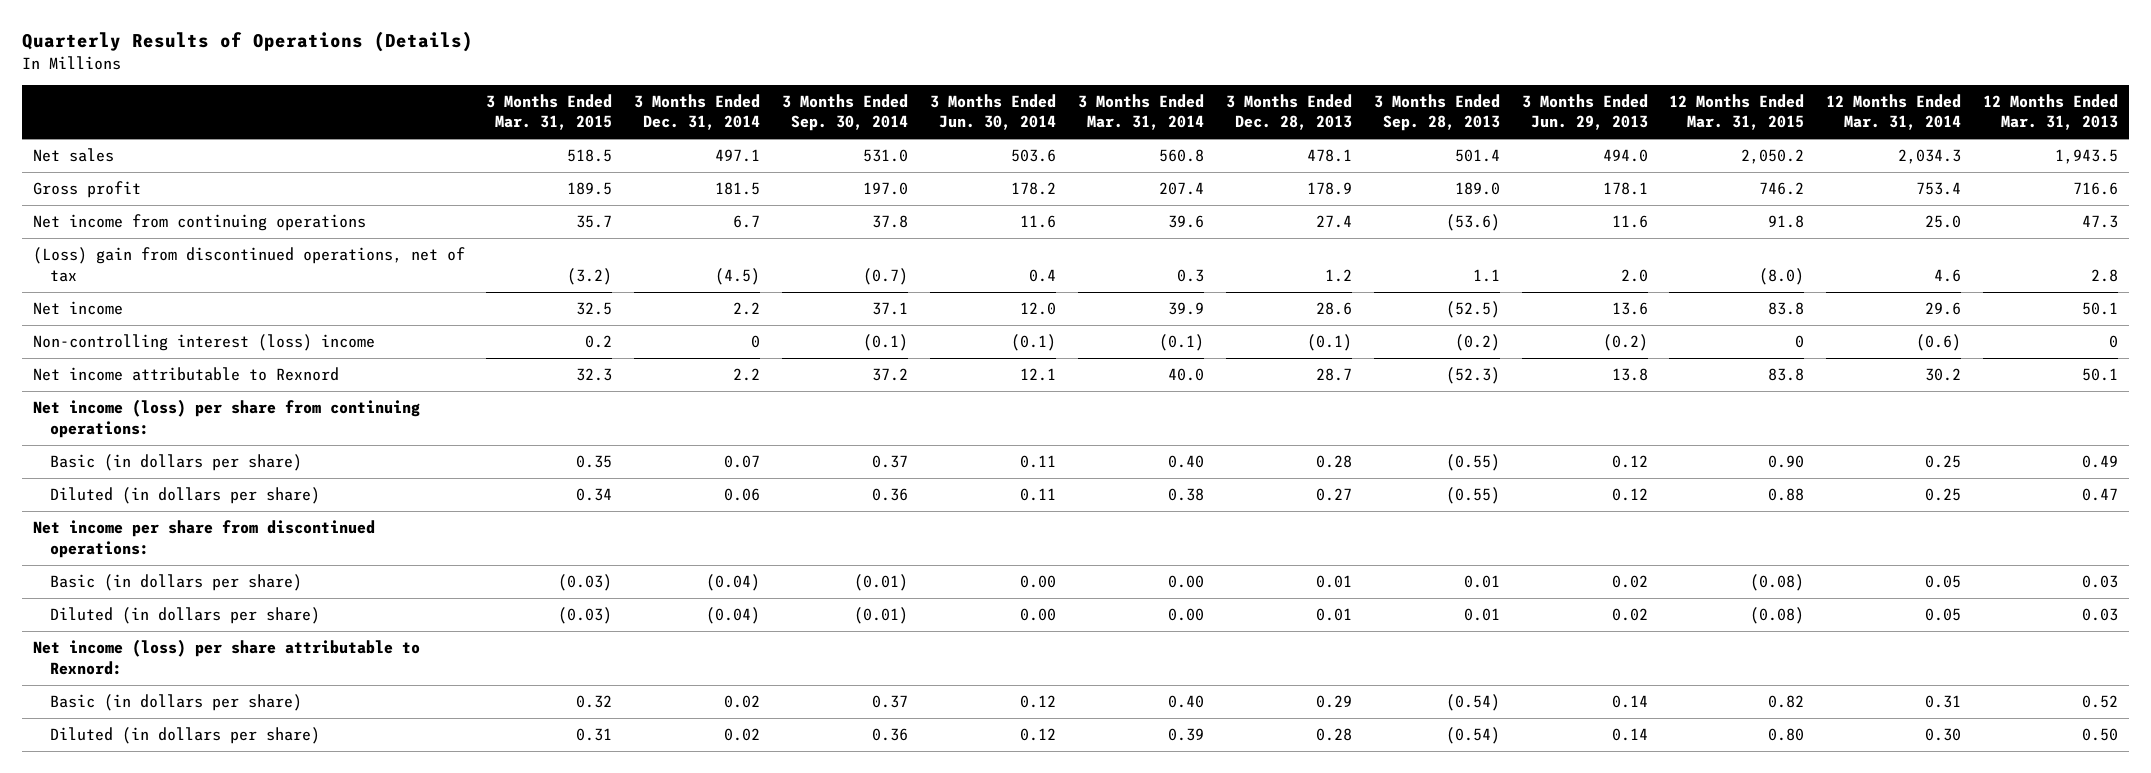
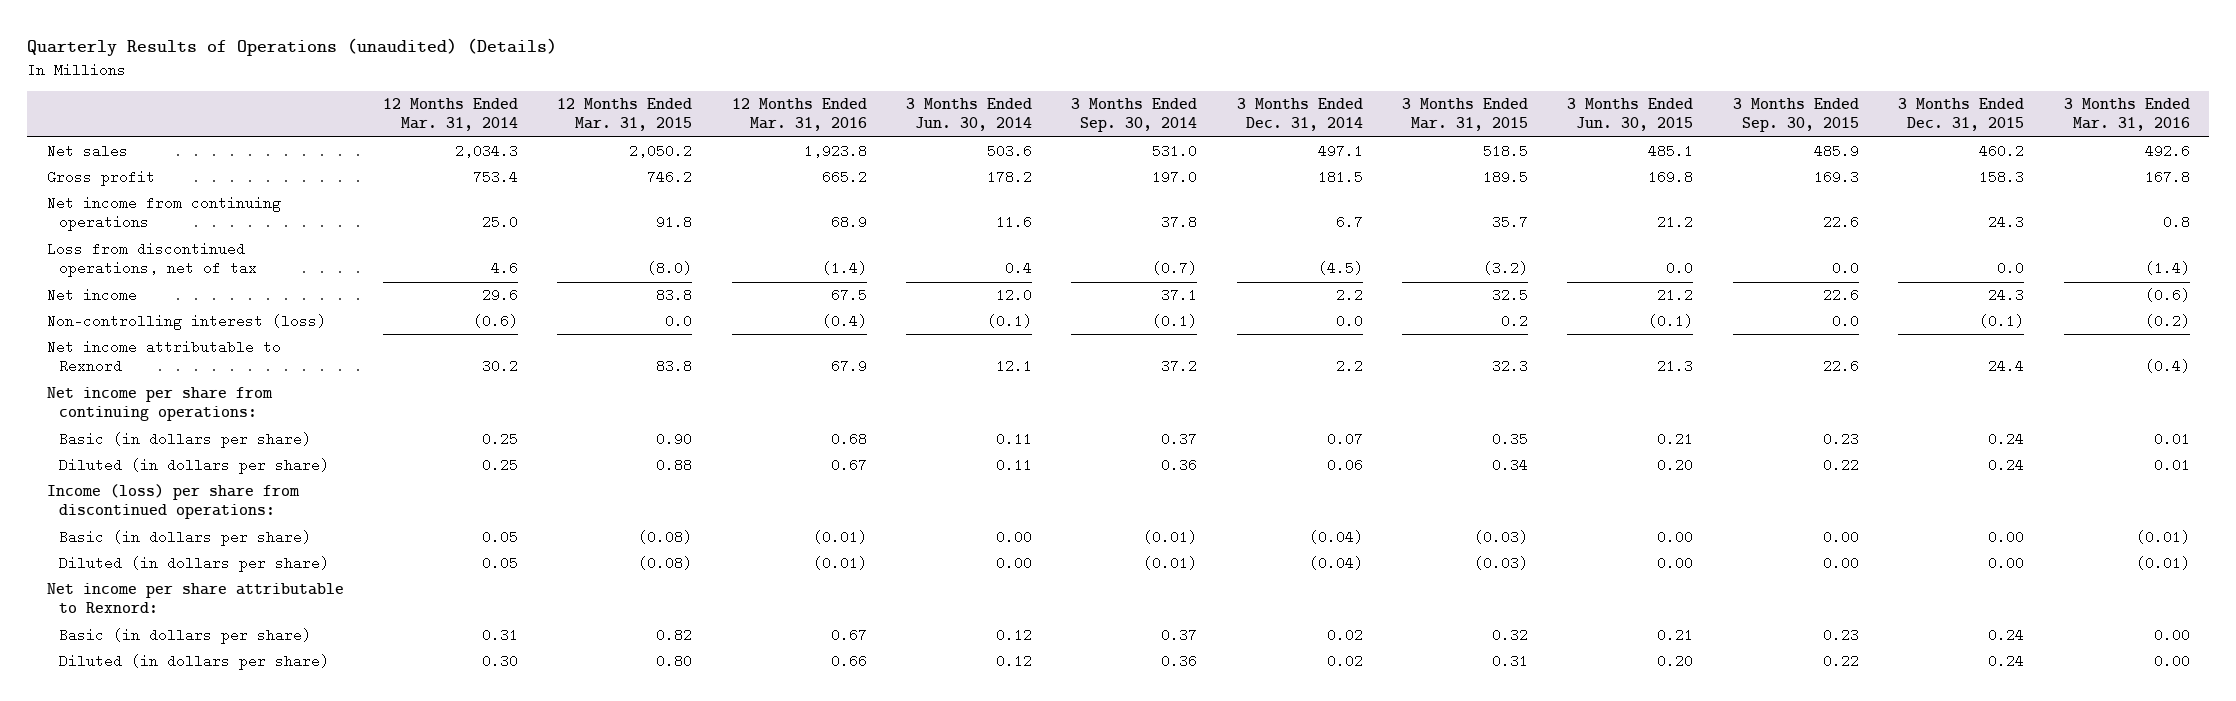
- Quarterly Results of Operations (Details)
+ Quarterly Results of Operations (unaudited) (Details)
- | 3 Months Ended Mar. 31, 2015 | 3 Months Ended Dec. 31, 2014 | 3 Months Ended Sep. 30, 2014 | 3 Months Ended Jun. 30, 2014 | 3 Months Ended Mar. 31, 2014 | 3 Months Ended Dec. 28, 2013 | 3 Months Ended Sep. 28, 2013 | 3 Months Ended Jun. 29, 2013 | 12 Months Ended Mar. 31, 2015 | 12 Months Ended Mar. 31, 2014 | 12 Months Ended Mar. 31, 2013
+ | 12 Months Ended Mar. 31, 2014 | 12 Months Ended Mar. 31, 2015 | 12 Months Ended Mar. 31, 2016 | 3 Months Ended Jun. 30, 2014 | 3 Months Ended Sep. 30, 2014 | 3 Months Ended Dec. 31, 2014 | 3 Months Ended Mar. 31, 2015 | 3 Months Ended Jun. 30, 2015 | 3 Months Ended Sep. 30, 2015 | 3 Months Ended Dec. 31, 2015 | 3 Months Ended Mar. 31, 2016
- (Loss) gain from discontinued operations, net of tax | (3.2) | (4.5) | (0.7) | 0.4 | 0.3 | 1.2 | 1.1 | 2.0 | (8.0) | 4.6 | 2.8
+ Loss from discontinued operations, net of tax | 4.6 | (8.0) | (1.4) | 0.4 | (0.7) | (4.5) | (3.2) | 0.0 | 0.0 | 0.0 | (1.4)
- Non-controlling interest (loss) income | 0.2 | 0 | (0.1) | (0.1) | (0.1) | (0.1) | (0.2) | (0.2) | 0 | (0.6) | 0
+ Non-controlling interest (loss) | (0.6) | 0.0 | (0.4) | (0.1) | (0.1) | 0.0 | 0.2 | (0.1) | 0.0 | (0.1) | (0.2)
- Net income (loss) per share from continuing operations:
+ Net income per share from continuing operations:
- Net income per share from discontinued operations:
+ Income (loss) per share from discontinued operations:
- Net income (loss) per share attributable to Rexnord:
+ Net income per share attributable to Rexnord:

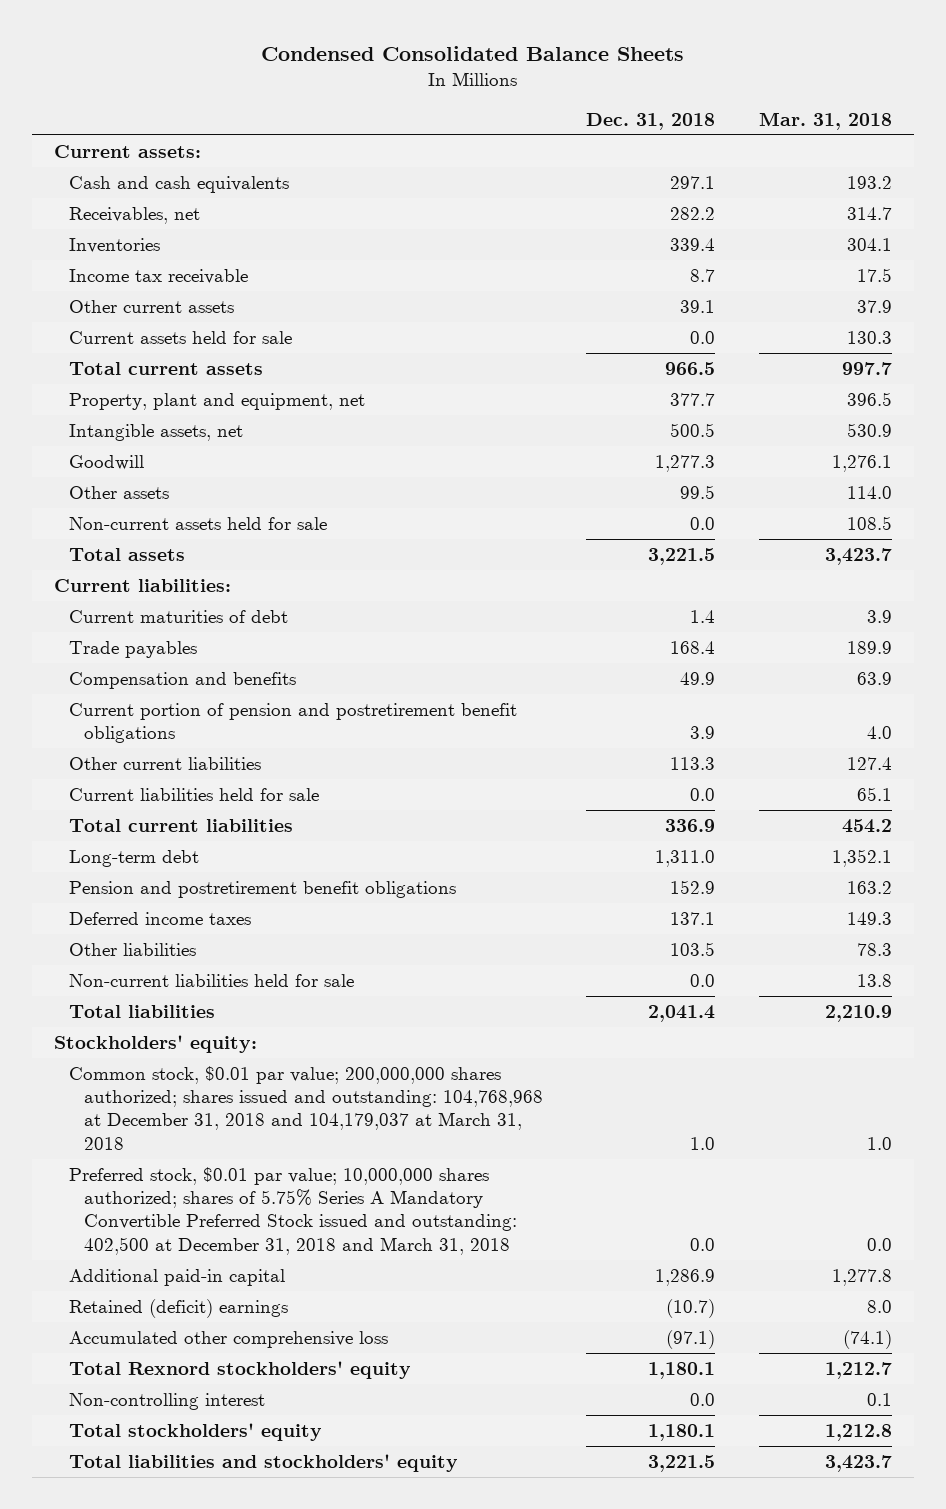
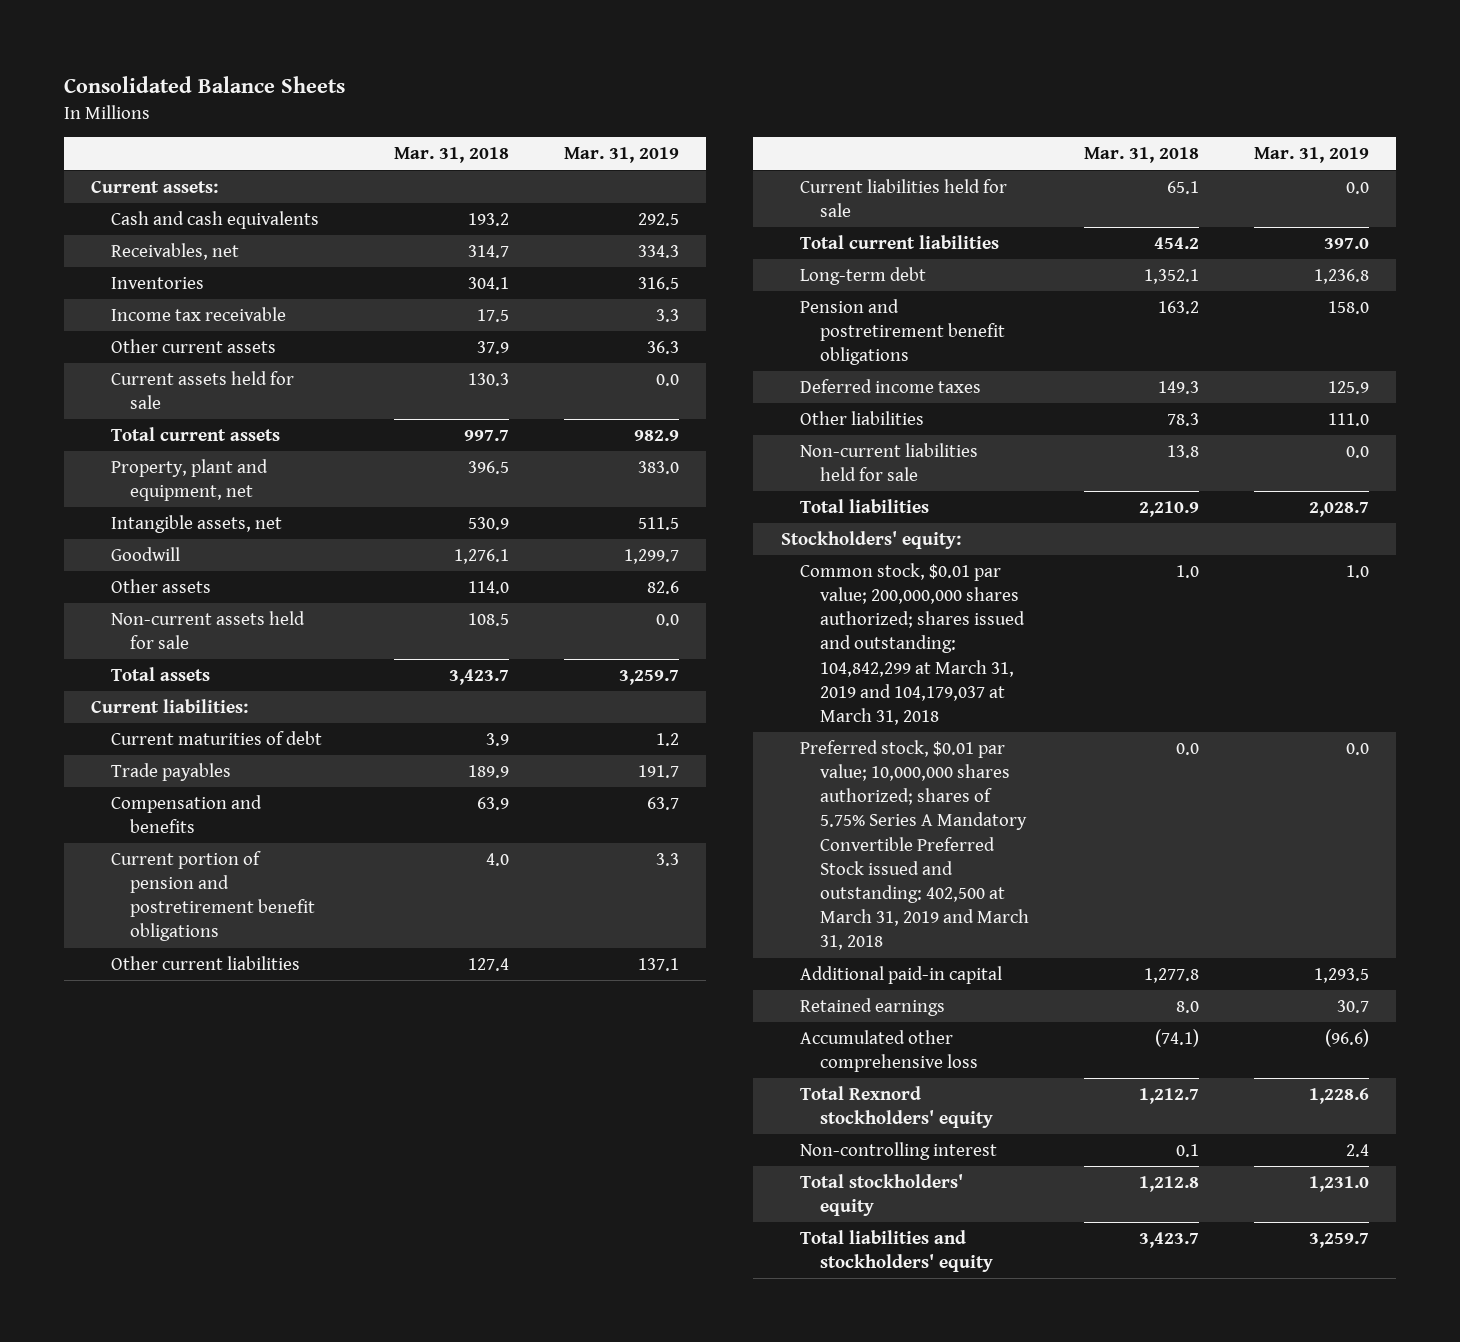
- Condensed Consolidated Balance Sheets
+ Consolidated Balance Sheets
- | Dec. 31, 2018 | Mar. 31, 2018
+ | Mar. 31, 2018 | Mar. 31, 2019
- Common stock, $0.01 par value; 200,000,000 shares authorized; shares issued and outstanding: 104,768,968 at December 31, 2018 and 104,179,037 at March 31, 2018 | 1.0 | 1.0
- Preferred stock, $0.01 par value; 10,000,000 shares authorized; shares of 5.75% Series A Mandatory Convertible Preferred Stock issued and outstanding: 402,500 at December 31, 2018 and March 31, 2018 | 0.0 | 0.0
+ Common stock, $0.01 par value; 200,000,000 shares authorized; shares issued and outstanding: 104,842,299 at March 31, 2019 and 104,179,037 at March 31, 2018 | 1.0 | 1.0
+ Preferred stock, $0.01 par value; 10,000,000 shares authorized; shares of 5.75% Series A Mandatory Convertible Preferred Stock issued and outstanding: 402,500 at March 31, 2019 and March 31, 2018 | 0.0 | 0.0
- Retained (deficit) earnings | (10.7) | 8.0
+ Retained earnings | 8.0 | 30.7

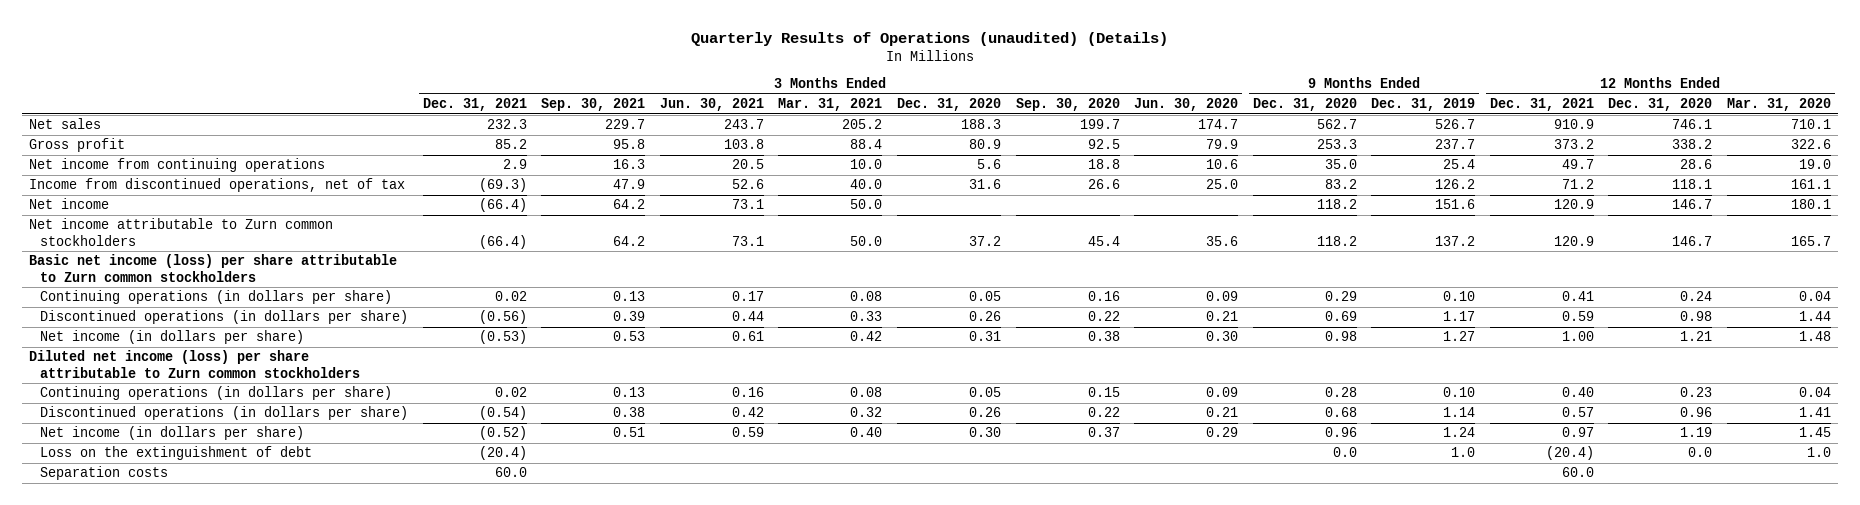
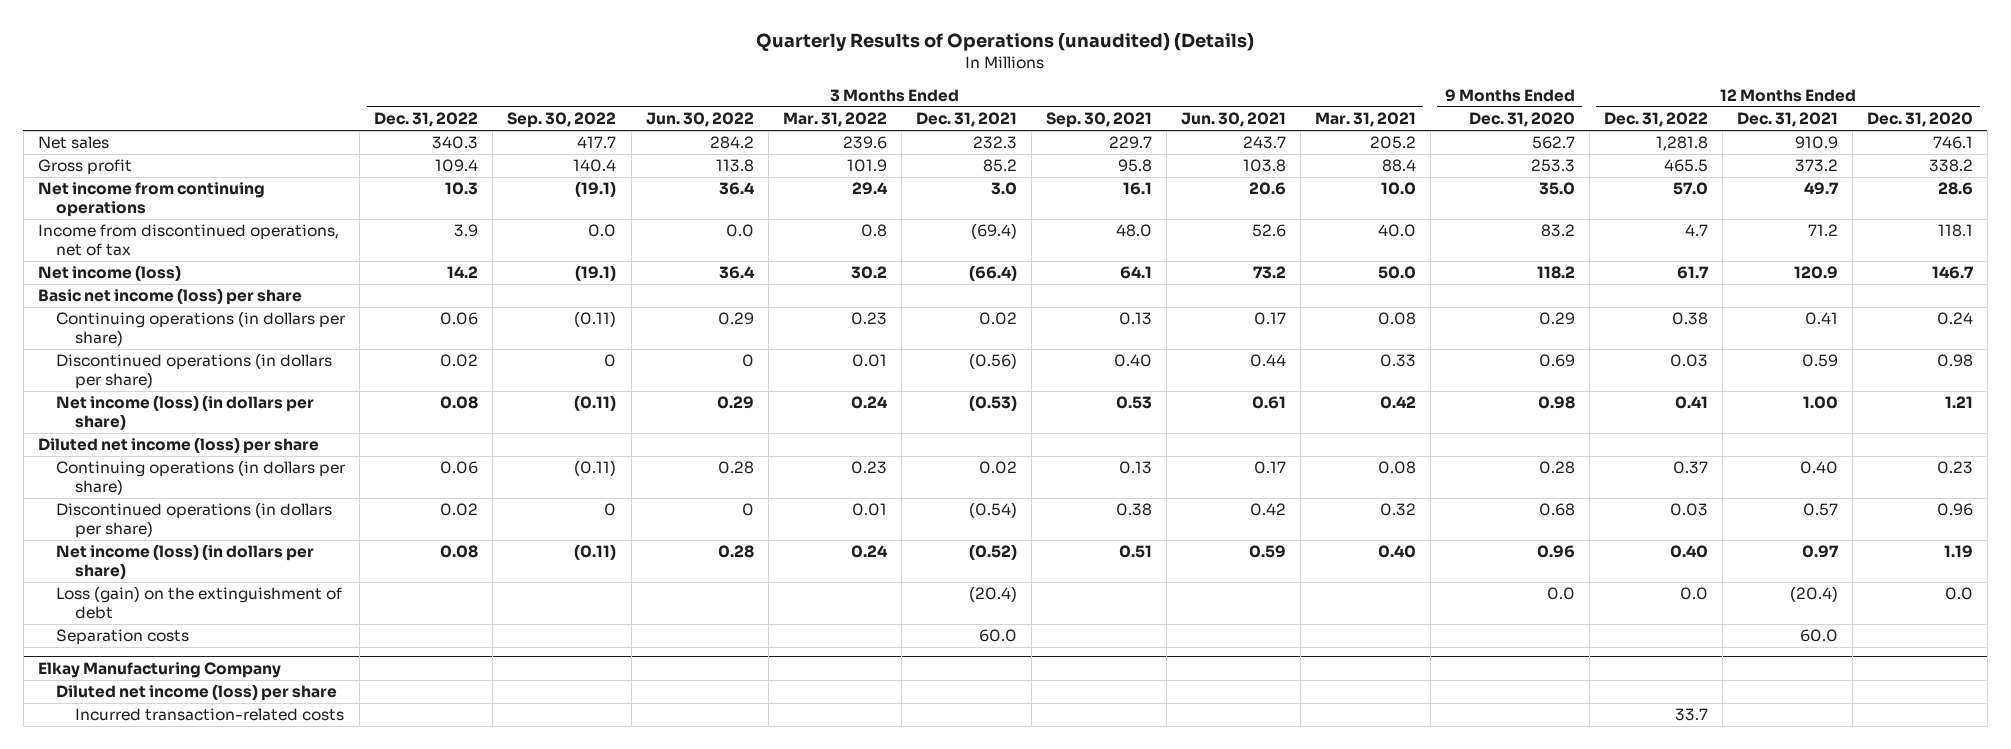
- | 3 Months Ended Dec. 31, 2021 | 3 Months Ended Sep. 30, 2021 | 3 Months Ended Jun. 30, 2021 | 3 Months Ended Mar. 31, 2021 | 3 Months Ended Dec. 31, 2020 | 3 Months Ended Sep. 30, 2020 | 3 Months Ended Jun. 30, 2020 | 9 Months Ended Dec. 31, 2020 | 9 Months Ended Dec. 31, 2019 | 12 Months Ended Dec. 31, 2021 | 12 Months Ended Dec. 31, 2020 | 12 Months Ended Mar. 31, 2020
+ | 3 Months Ended Dec. 31, 2022 | 3 Months Ended Sep. 30, 2022 | 3 Months Ended Jun. 30, 2022 | 3 Months Ended Mar. 31, 2022 | 3 Months Ended Dec. 31, 2021 | 3 Months Ended Sep. 30, 2021 | 3 Months Ended Jun. 30, 2021 | 3 Months Ended Mar. 31, 2021 | 9 Months Ended Dec. 31, 2020 | 12 Months Ended Dec. 31, 2022 | 12 Months Ended Dec. 31, 2021 | 12 Months Ended Dec. 31, 2020
- Net income from continuing operations | 2.9 | 16.3 | 20.5 | 10.0 | 5.6 | 18.8 | 10.6 | 35.0 | 25.4 | 49.7 | 28.6 | 19.0
- Income from discontinued operations, net of tax | (69.3) | 47.9 | 52.6 | 40.0 | 31.6 | 26.6 | 25.0 | 83.2 | 126.2 | 71.2 | 118.1 | 161.1
- Net income | (66.4) | 64.2 | 73.1 | 50.0 | | | | 118.2 | 151.6 | 120.9 | 146.7 | 180.1
- Net income attributable to Zurn common stockholders | (66.4) | 64.2 | 73.1 | 50.0 | 37.2 | 45.4 | 35.6 | 118.2 | 137.2 | 120.9 | 146.7 | 165.7
- Basic net income (loss) per share attributable to Zurn common stockholders
+ Net income from continuing operations | 10.3 | (19.1) | 36.4 | 29.4 | 3.0 | 16.1 | 20.6 | 10.0 | 35.0 | 57.0 | 49.7 | 28.6
+ Income from discontinued operations, net of tax | 3.9 | 0.0 | 0.0 | 0.8 | (69.4) | 48.0 | 52.6 | 40.0 | 83.2 | 4.7 | 71.2 | 118.1
+ Net income (loss) | 14.2 | (19.1) | 36.4 | 30.2 | (66.4) | 64.1 | 73.2 | 50.0 | 118.2 | 61.7 | 120.9 | 146.7
+ Basic net income (loss) per share
- Discontinued operations (in dollars per share) | (0.56) | 0.39 | 0.44 | 0.33 | 0.26 | 0.22 | 0.21 | 0.69 | 1.17 | 0.59 | 0.98 | 1.44
- Net income (in dollars per share) | (0.53) | 0.53 | 0.61 | 0.42 | 0.31 | 0.38 | 0.30 | 0.98 | 1.27 | 1.00 | 1.21 | 1.48
- Diluted net income (loss) per share attributable to Zurn common stockholders
- Continuing operations (in dollars per share) | 0.02 | 0.13 | 0.16 | 0.08 | 0.05 | 0.15 | 0.09 | 0.28 | 0.10 | 0.40 | 0.23 | 0.04
+ Discontinued operations (in dollars per share) | 0.02 | 0 | 0 | 0.01 | (0.56) | 0.40 | 0.44 | 0.33 | 0.69 | 0.03 | 0.59 | 0.98
+ Net income (loss) (in dollars per share) | 0.08 | (0.11) | 0.29 | 0.24 | (0.53) | 0.53 | 0.61 | 0.42 | 0.98 | 0.41 | 1.00 | 1.21
+ Diluted net income (loss) per share
+ Continuing operations (in dollars per share) | 0.06 | (0.11) | 0.28 | 0.23 | 0.02 | 0.13 | 0.17 | 0.08 | 0.28 | 0.37 | 0.40 | 0.23
- Net income (in dollars per share) | (0.52) | 0.51 | 0.59 | 0.40 | 0.30 | 0.37 | 0.29 | 0.96 | 1.24 | 0.97 | 1.19 | 1.45
- Loss on the extinguishment of debt | (20.4) | | | | | | | 0.0 | 1.0 | (20.4) | 0.0 | 1.0
+ Net income (loss) (in dollars per share) | 0.08 | (0.11) | 0.28 | 0.24 | (0.52) | 0.51 | 0.59 | 0.40 | 0.96 | 0.40 | 0.97 | 1.19
+ Loss (gain) on the extinguishment of debt | | | | | (20.4) | | | | 0.0 | 0.0 | (20.4) | 0.0
+ Elkay Manufacturing Company
+ Diluted net income (loss) per share
+ Incurred transaction-related costs | | | | | | | | | | 33.7 | |

